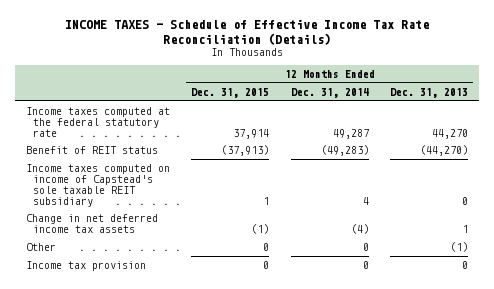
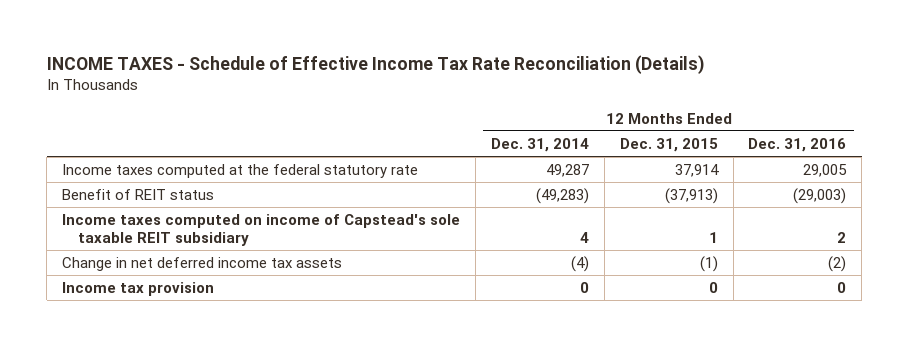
- | 12 Months Ended Dec. 31, 2015 | 12 Months Ended Dec. 31, 2014 | 12 Months Ended Dec. 31, 2013
+ | 12 Months Ended Dec. 31, 2014 | 12 Months Ended Dec. 31, 2015 | 12 Months Ended Dec. 31, 2016
- Other | 0 | 0 | (1)

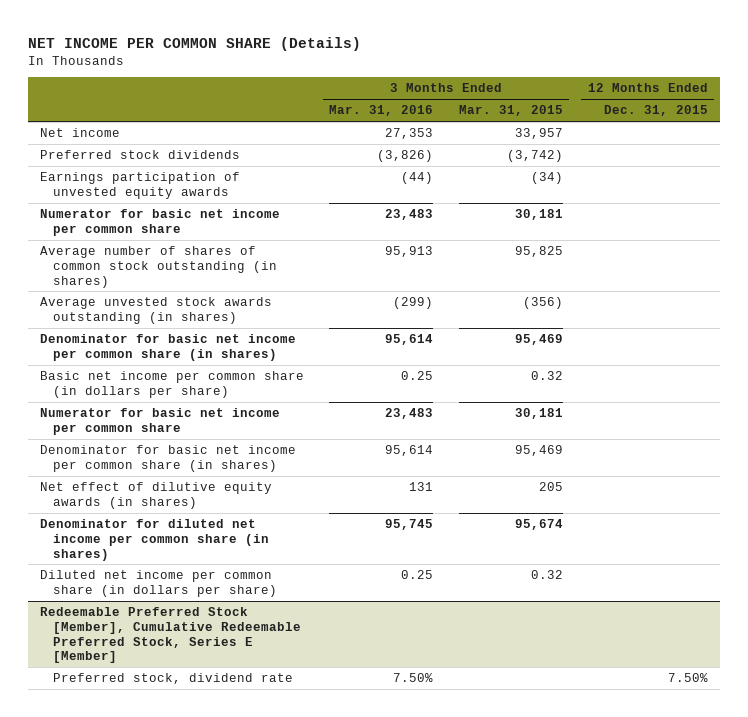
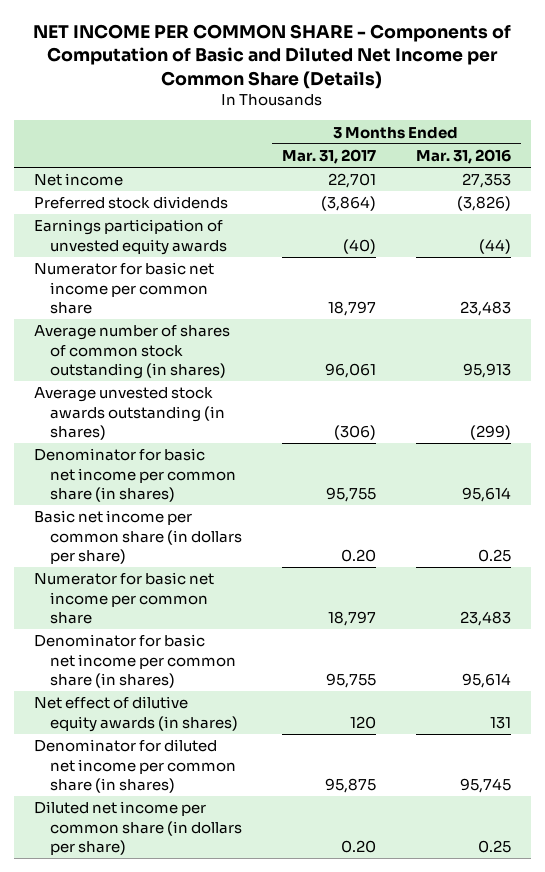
- NET INCOME PER COMMON SHARE (Details)
+ NET INCOME PER COMMON SHARE - Components of Computation of Basic and Diluted Net Income per Common Share (Details)
- | 3 Months Ended Mar. 31, 2016 | 3 Months Ended Mar. 31, 2015 | 12 Months Ended Dec. 31, 2015
+ | 3 Months Ended Mar. 31, 2017 | 3 Months Ended Mar. 31, 2016
- Redeemable Preferred Stock [Member], Cumulative Redeemable Preferred Stock, Series E [Member]
- Preferred stock, dividend rate | 7.50% | | 7.50%

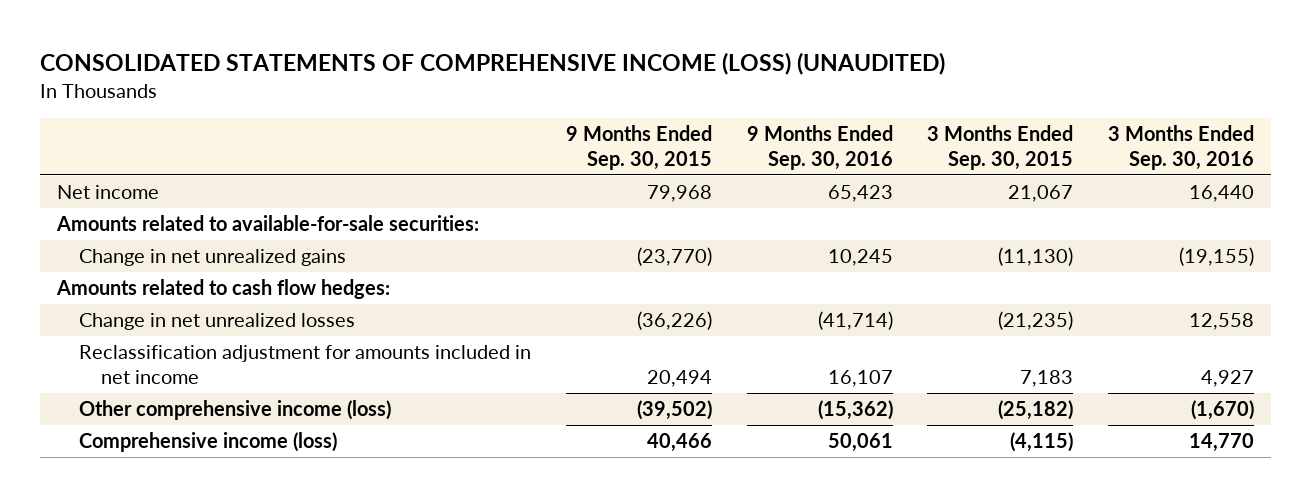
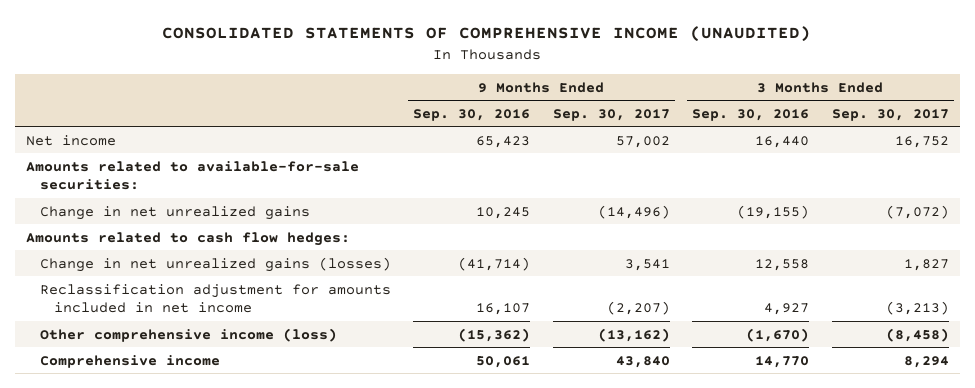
- CONSOLIDATED STATEMENTS OF COMPREHENSIVE INCOME (LOSS) (UNAUDITED)
+ CONSOLIDATED STATEMENTS OF COMPREHENSIVE INCOME (UNAUDITED)
- | 9 Months Ended Sep. 30, 2015 | 9 Months Ended Sep. 30, 2016 | 3 Months Ended Sep. 30, 2015 | 3 Months Ended Sep. 30, 2016
+ | 9 Months Ended Sep. 30, 2016 | 9 Months Ended Sep. 30, 2017 | 3 Months Ended Sep. 30, 2016 | 3 Months Ended Sep. 30, 2017
- Change in net unrealized losses | (36,226) | (41,714) | (21,235) | 12,558
+ Change in net unrealized gains (losses) | (41,714) | 3,541 | 12,558 | 1,827
- Comprehensive income (loss) | 40,466 | 50,061 | (4,115) | 14,770
+ Comprehensive income | 50,061 | 43,840 | 14,770 | 8,294

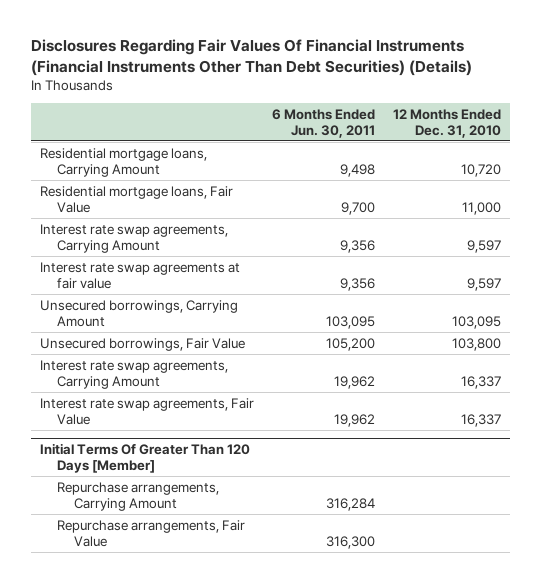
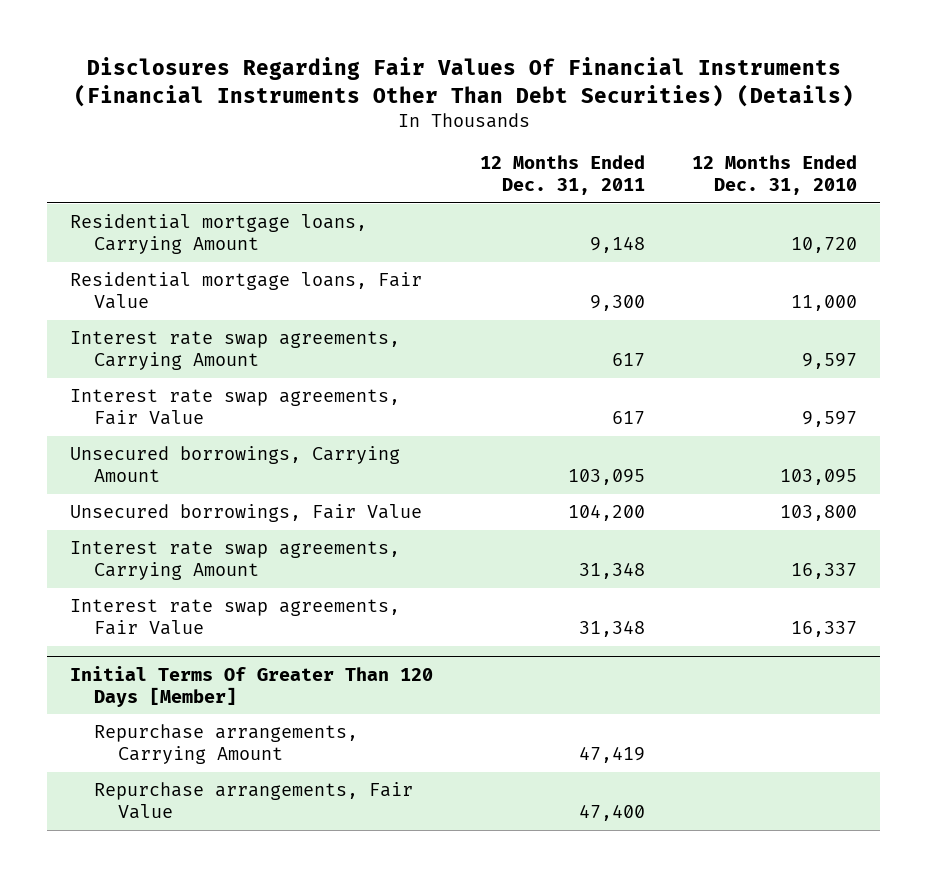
- | 6 Months Ended Jun. 30, 2011 | 12 Months Ended Dec. 31, 2010
+ | 12 Months Ended Dec. 31, 2011 | 12 Months Ended Dec. 31, 2010
- Interest rate swap agreements at fair value | 9,356 | 9,597
+ Interest rate swap agreements, Fair Value | 617 | 9,597

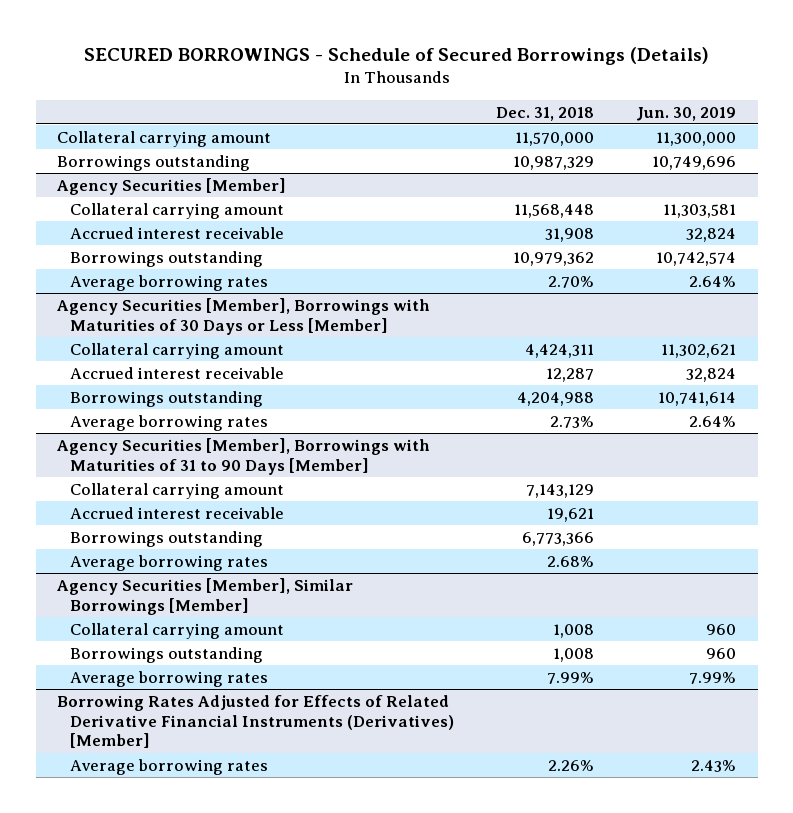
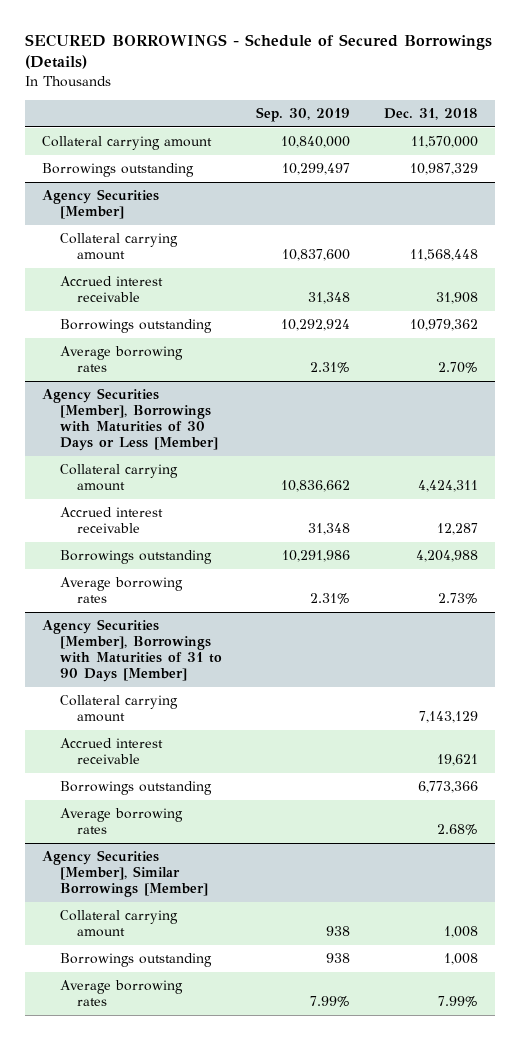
- | Dec. 31, 2018 | Jun. 30, 2019
+ | Sep. 30, 2019 | Dec. 31, 2018
- Borrowing Rates Adjusted for Effects of Related Derivative Financial Instruments (Derivatives) [Member]
- Average borrowing rates | 2.26% | 2.43%

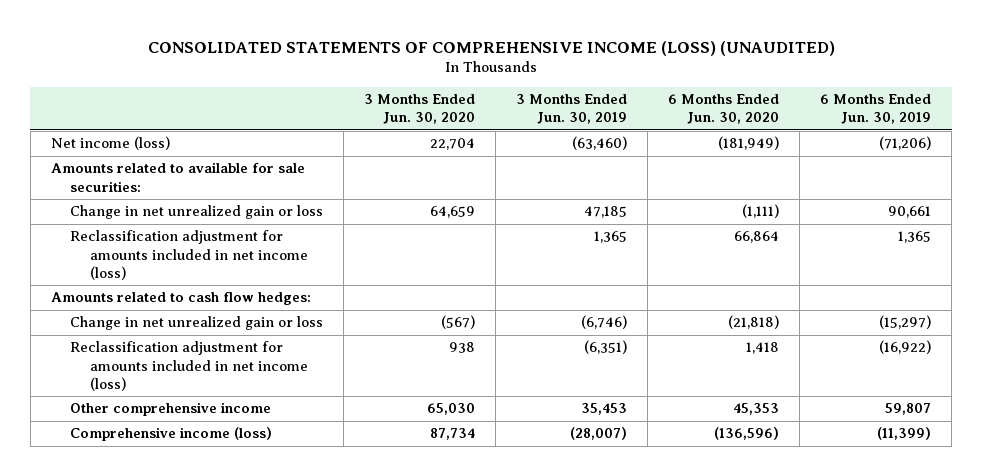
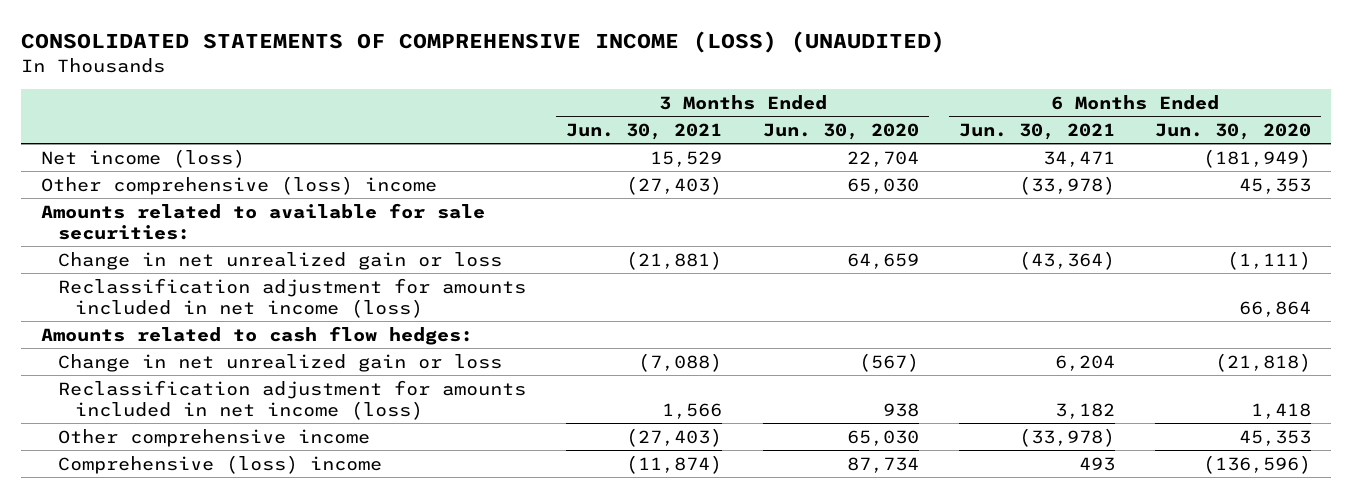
- | 3 Months Ended Jun. 30, 2020 | 3 Months Ended Jun. 30, 2019 | 6 Months Ended Jun. 30, 2020 | 6 Months Ended Jun. 30, 2019
+ | 3 Months Ended Jun. 30, 2021 | 3 Months Ended Jun. 30, 2020 | 6 Months Ended Jun. 30, 2021 | 6 Months Ended Jun. 30, 2020
+ Other comprehensive (loss) income | (27,403) | 65,030 | (33,978) | 45,353
- Comprehensive income (loss) | 87,734 | (28,007) | (136,596) | (11,399)
+ Comprehensive (loss) income | (11,874) | 87,734 | 493 | (136,596)

